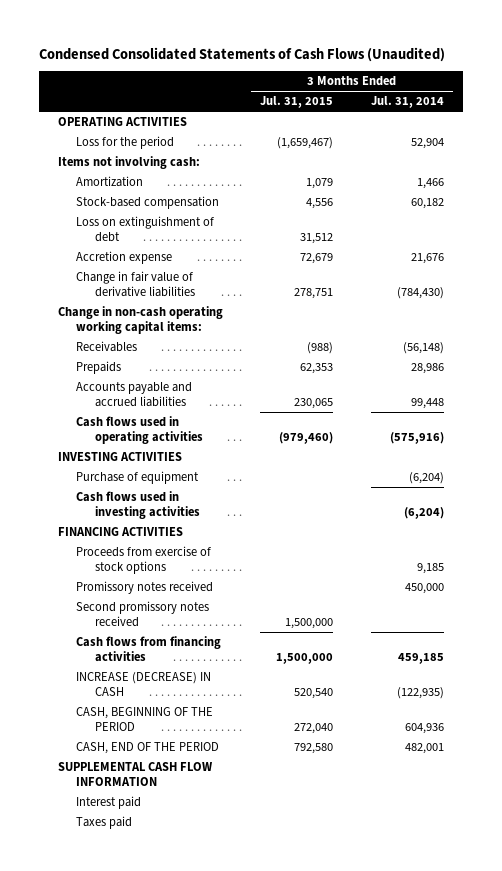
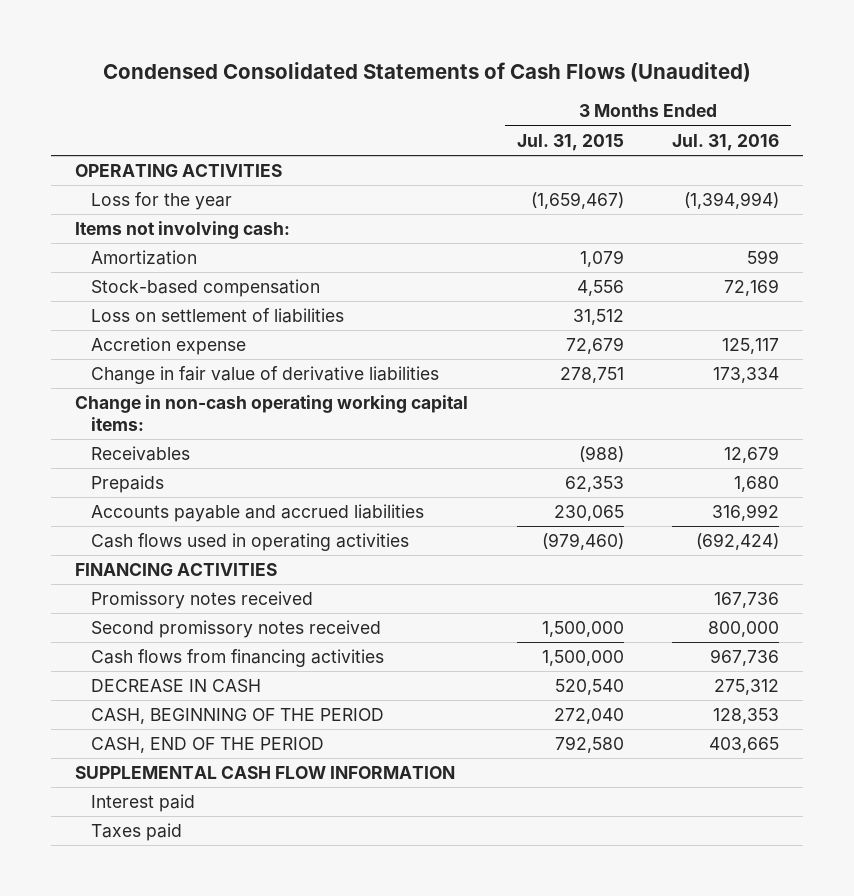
- | 3 Months Ended Jul. 31, 2015 | 3 Months Ended Jul. 31, 2014
+ | 3 Months Ended Jul. 31, 2015 | 3 Months Ended Jul. 31, 2016
- Loss for the period | (1,659,467) | 52,904
+ Loss for the year | (1,659,467) | (1,394,994)
- Loss on extinguishment of debt | 31,512 |
+ Loss on settlement of liabilities | 31,512 |
- INVESTING ACTIVITIES
- Purchase of equipment | | (6,204)
- Cash flows used in investing activities | | (6,204)
- Proceeds from exercise of stock options | | 9,185
- INCREASE (DECREASE) IN CASH | 520,540 | (122,935)
+ DECREASE IN CASH | 520,540 | 275,312

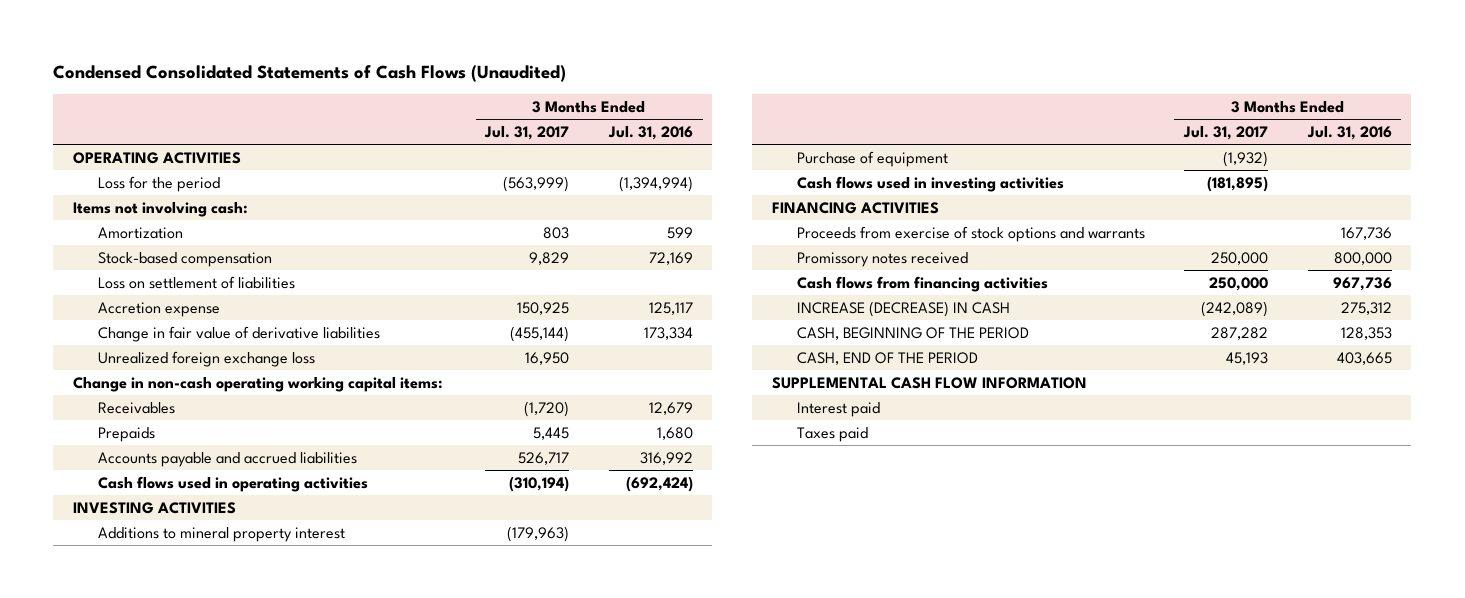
- | 3 Months Ended Jul. 31, 2015 | 3 Months Ended Jul. 31, 2016
+ | 3 Months Ended Jul. 31, 2017 | 3 Months Ended Jul. 31, 2016
- Loss for the year | (1,659,467) | (1,394,994)
+ Loss for the period | (563,999) | (1,394,994)
+ Unrealized foreign exchange loss | 16,950 |
+ INVESTING ACTIVITIES
+ Additions to mineral property interest | (179,963) |
+ Purchase of equipment | (1,932) |
+ Cash flows used in investing activities | (181,895) |
- Promissory notes received | | 167,736
- Second promissory notes received | 1,500,000 | 800,000
+ Proceeds from exercise of stock options and warrants | | 167,736
+ Promissory notes received | 250,000 | 800,000
- DECREASE IN CASH | 520,540 | 275,312
+ INCREASE (DECREASE) IN CASH | (242,089) | 275,312

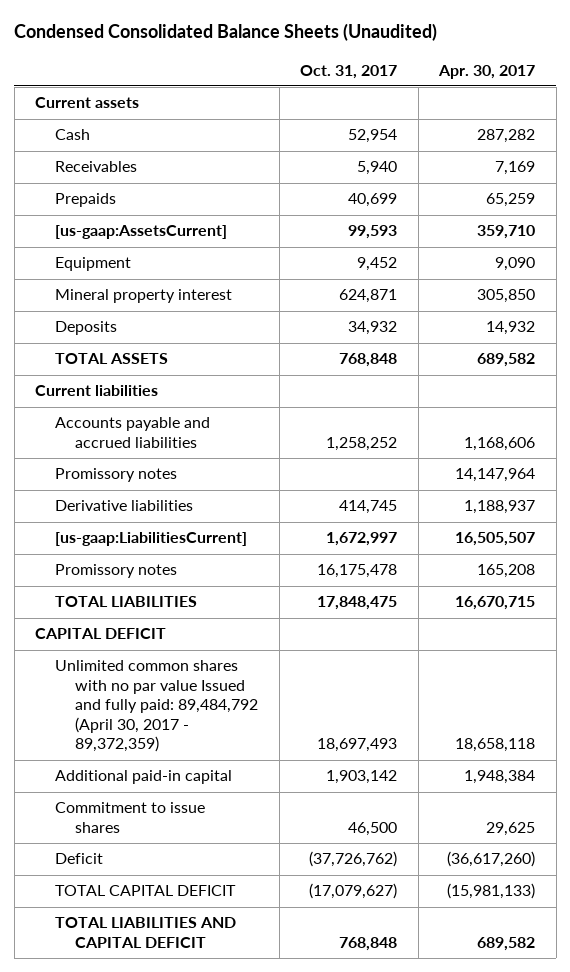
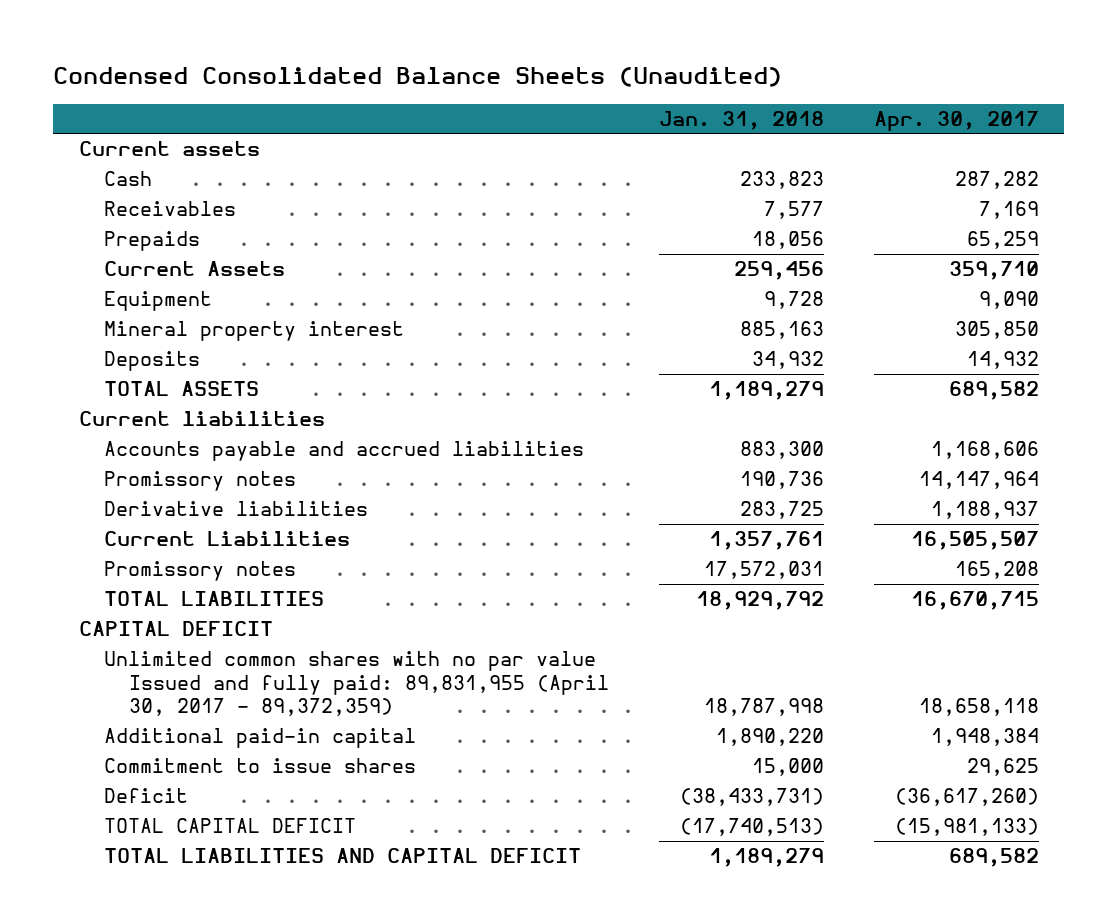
- | Oct. 31, 2017 | Apr. 30, 2017
+ | Jan. 31, 2018 | Apr. 30, 2017
- [us-gaap:AssetsCurrent] | 99,593 | 359,710
+ Current Assets | 259,456 | 359,710
- [us-gaap:LiabilitiesCurrent] | 1,672,997 | 16,505,507
+ Current Liabilities | 1,357,761 | 16,505,507
- Unlimited common shares with no par value Issued and fully paid: 89,484,792 (April 30, 2017 - 89,372,359) | 18,697,493 | 18,658,118
+ Unlimited common shares with no par value Issued and fully paid: 89,831,955 (April 30, 2017 - 89,372,359) | 18,787,998 | 18,658,118

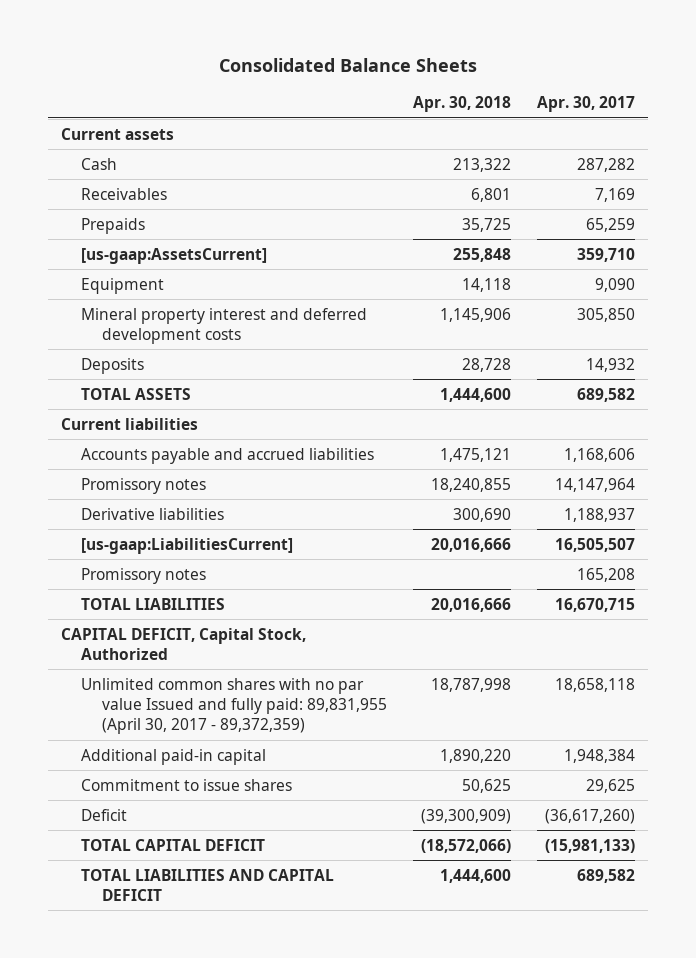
- Condensed Consolidated Balance Sheets (Unaudited)
+ Consolidated Balance Sheets
- | Jan. 31, 2018 | Apr. 30, 2017
+ | Apr. 30, 2018 | Apr. 30, 2017
- Current Assets | 259,456 | 359,710
+ [us-gaap:AssetsCurrent] | 255,848 | 359,710
- Mineral property interest | 885,163 | 305,850
+ Mineral property interest and deferred development costs | 1,145,906 | 305,850
- Current Liabilities | 1,357,761 | 16,505,507
+ [us-gaap:LiabilitiesCurrent] | 20,016,666 | 16,505,507
- CAPITAL DEFICIT
+ CAPITAL DEFICIT, Capital Stock, Authorized

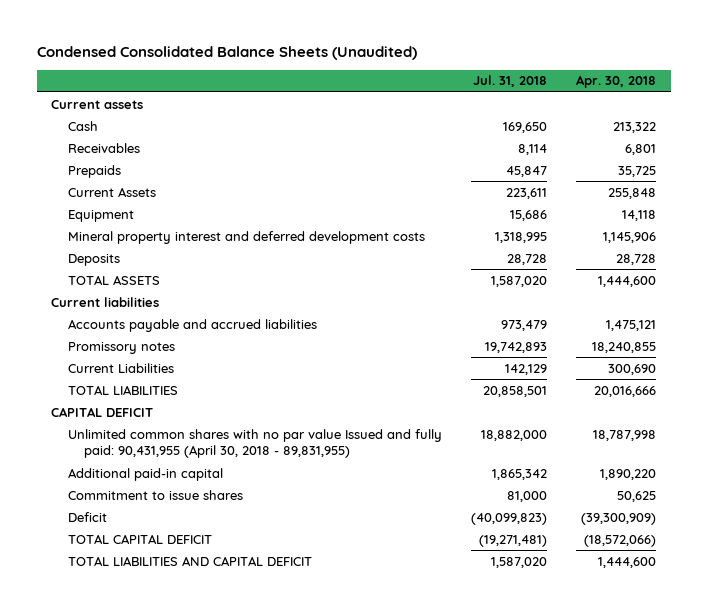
- Consolidated Balance Sheets
+ Condensed Consolidated Balance Sheets (Unaudited)
- | Apr. 30, 2018 | Apr. 30, 2017
+ | Jul. 31, 2018 | Apr. 30, 2018
- [us-gaap:AssetsCurrent] | 255,848 | 359,710
+ Current Assets | 223,611 | 255,848
- Derivative liabilities | 300,690 | 1,188,937
- [us-gaap:LiabilitiesCurrent] | 20,016,666 | 16,505,507
- Promissory notes | | 165,208
+ Current Liabilities | 142,129 | 300,690
- CAPITAL DEFICIT, Capital Stock, Authorized
- Unlimited common shares with no par value Issued and fully paid: 89,831,955 (April 30, 2017 - 89,372,359) | 18,787,998 | 18,658,118
+ CAPITAL DEFICIT
+ Unlimited common shares with no par value Issued and fully paid: 90,431,955 (April 30, 2018 - 89,831,955) | 18,882,000 | 18,787,998

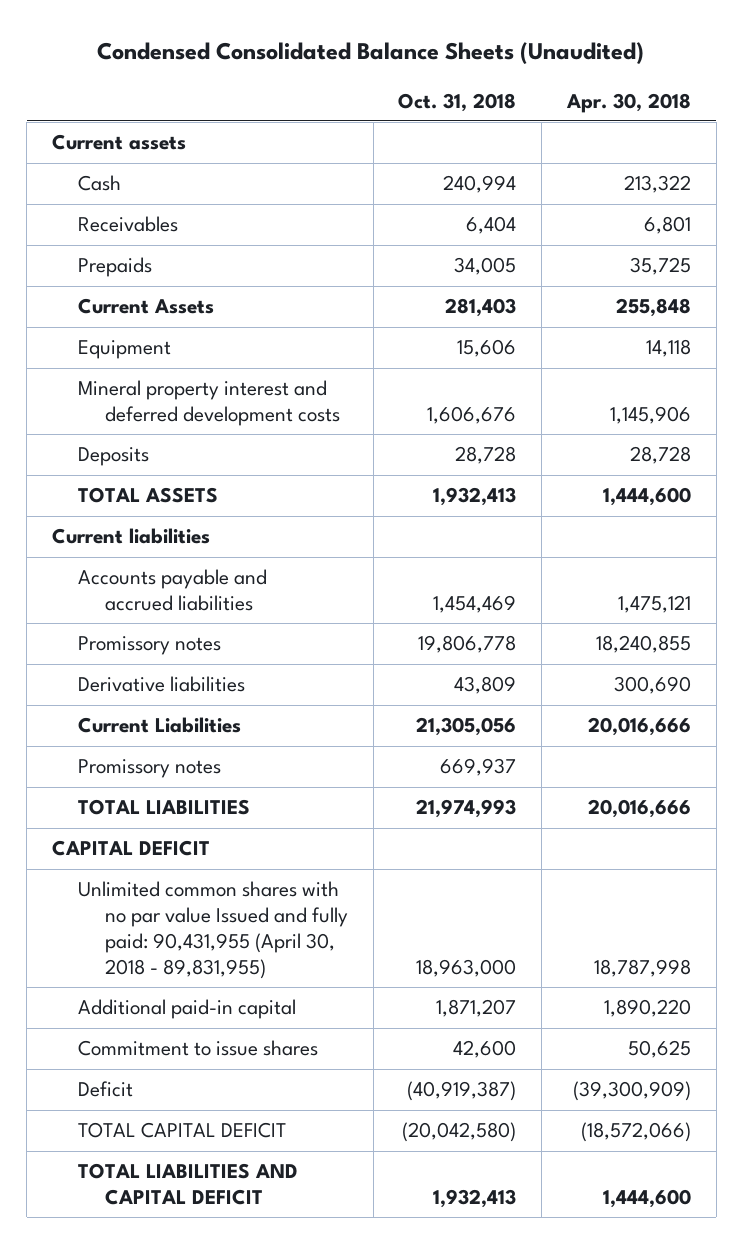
- | Jul. 31, 2018 | Apr. 30, 2018
+ | Oct. 31, 2018 | Apr. 30, 2018
- Current Liabilities | 142,129 | 300,690
+ Derivative liabilities | 43,809 | 300,690
+ Current Liabilities | 21,305,056 | 20,016,666
+ Promissory notes | 669,937 |

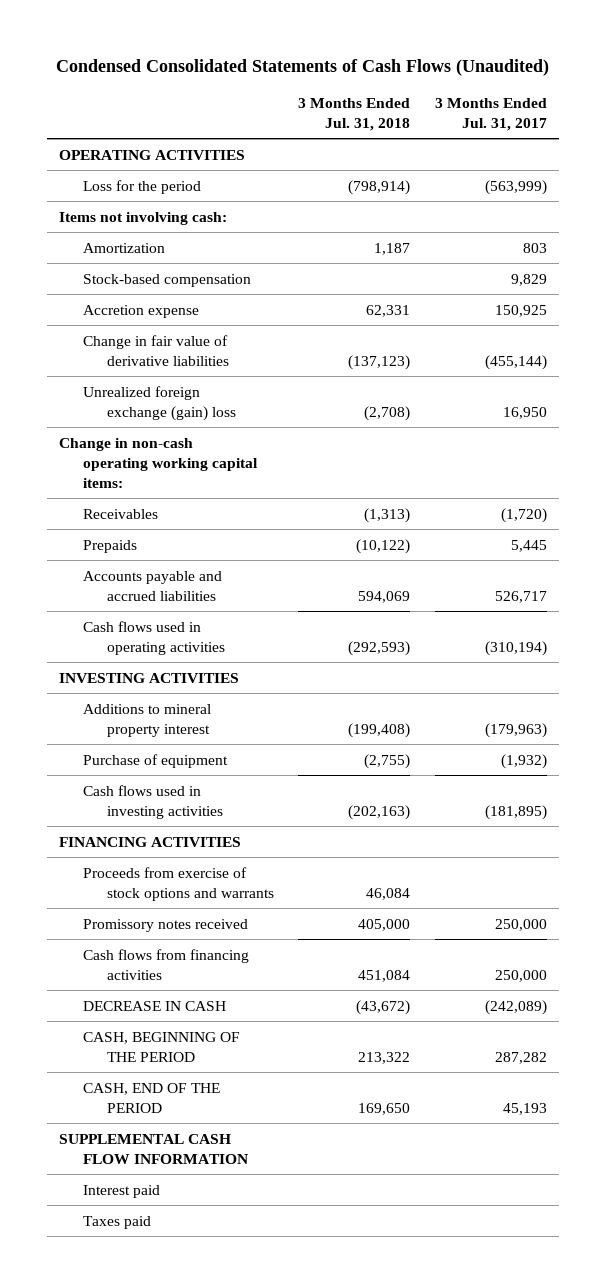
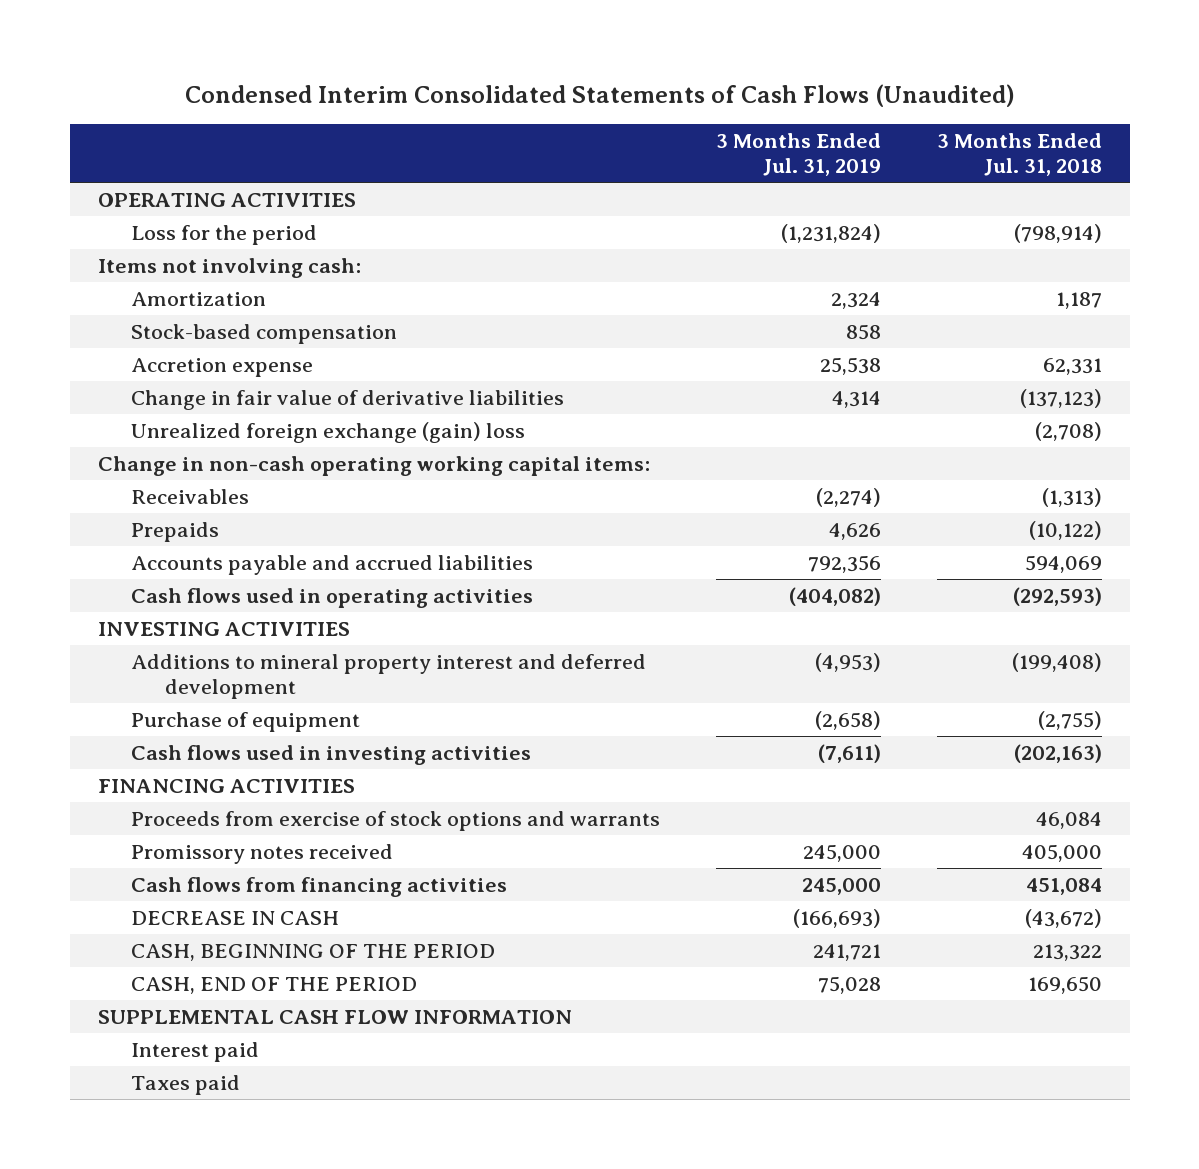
- Condensed Consolidated Statements of Cash Flows (Unaudited)
+ Condensed Interim Consolidated Statements of Cash Flows (Unaudited)
- | 3 Months Ended Jul. 31, 2018 | 3 Months Ended Jul. 31, 2017
+ | 3 Months Ended Jul. 31, 2019 | 3 Months Ended Jul. 31, 2018
- Additions to mineral property interest | (199,408) | (179,963)
+ Additions to mineral property interest and deferred development | (4,953) | (199,408)

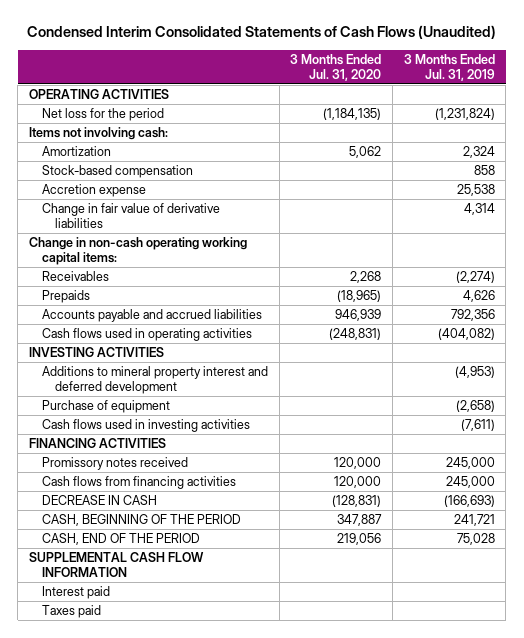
- | 3 Months Ended Jul. 31, 2019 | 3 Months Ended Jul. 31, 2018
+ | 3 Months Ended Jul. 31, 2020 | 3 Months Ended Jul. 31, 2019
- Loss for the period | (1,231,824) | (798,914)
+ Net loss for the period | (1,184,135) | (1,231,824)
- Unrealized foreign exchange (gain) loss | | (2,708)
- Proceeds from exercise of stock options and warrants | | 46,084

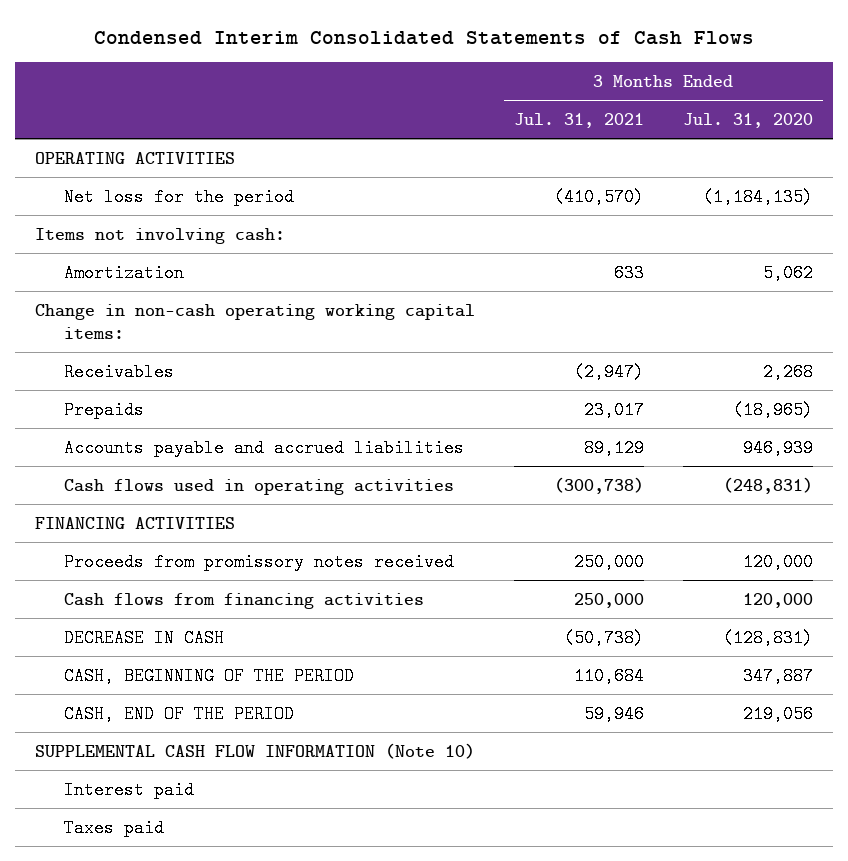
- Condensed Interim Consolidated Statements of Cash Flows (Unaudited)
+ Condensed Interim Consolidated Statements of Cash Flows
- | 3 Months Ended Jul. 31, 2020 | 3 Months Ended Jul. 31, 2019
+ | 3 Months Ended Jul. 31, 2021 | 3 Months Ended Jul. 31, 2020
- Stock-based compensation | | 858
- Accretion expense | | 25,538
- Change in fair value of derivative liabilities | | 4,314
- INVESTING ACTIVITIES
- Additions to mineral property interest and deferred development | | (4,953)
- Purchase of equipment | | (2,658)
- Cash flows used in investing activities | | (7,611)
- Promissory notes received | 120,000 | 245,000
+ Proceeds from promissory notes received | 250,000 | 120,000
- SUPPLEMENTAL CASH FLOW INFORMATION
+ SUPPLEMENTAL CASH FLOW INFORMATION (Note 10)

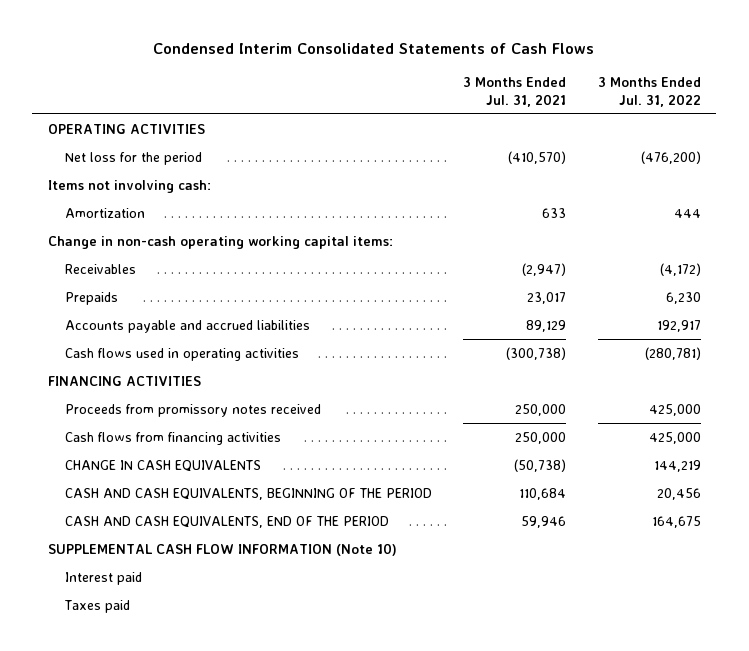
- | 3 Months Ended Jul. 31, 2021 | 3 Months Ended Jul. 31, 2020
+ | 3 Months Ended Jul. 31, 2021 | 3 Months Ended Jul. 31, 2022
- DECREASE IN CASH | (50,738) | (128,831)
- CASH, BEGINNING OF THE PERIOD | 110,684 | 347,887
- CASH, END OF THE PERIOD | 59,946 | 219,056
+ CHANGE IN CASH EQUIVALENTS | (50,738) | 144,219
+ CASH AND CASH EQUIVALENTS, BEGINNING OF THE PERIOD | 110,684 | 20,456
+ CASH AND CASH EQUIVALENTS, END OF THE PERIOD | 59,946 | 164,675

